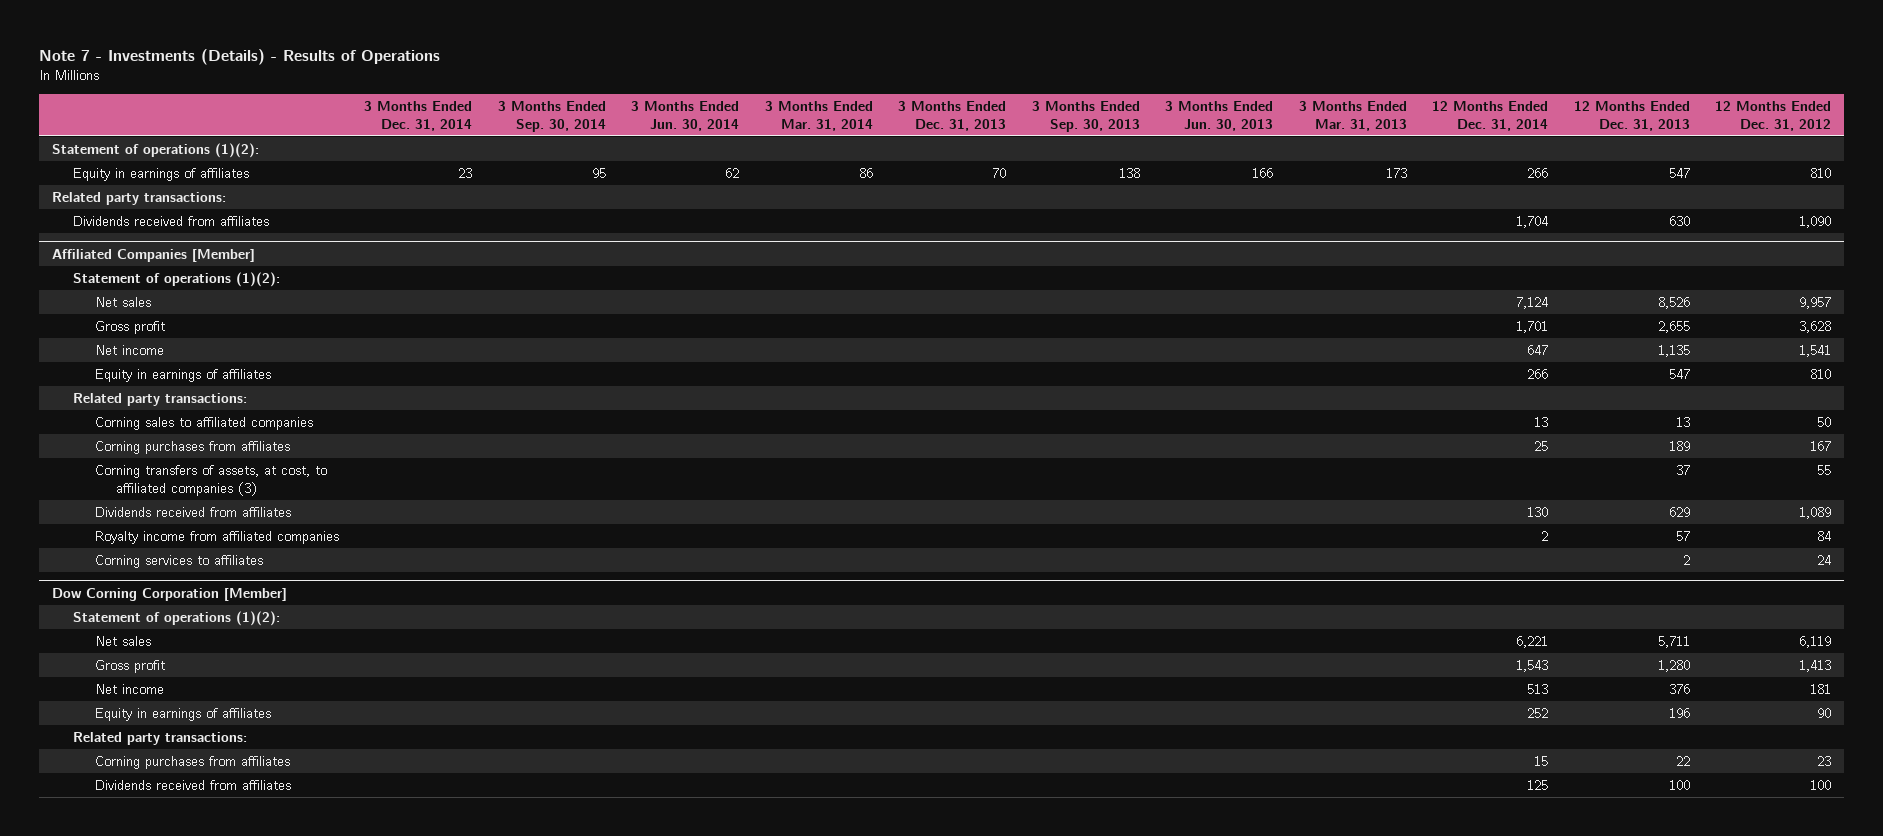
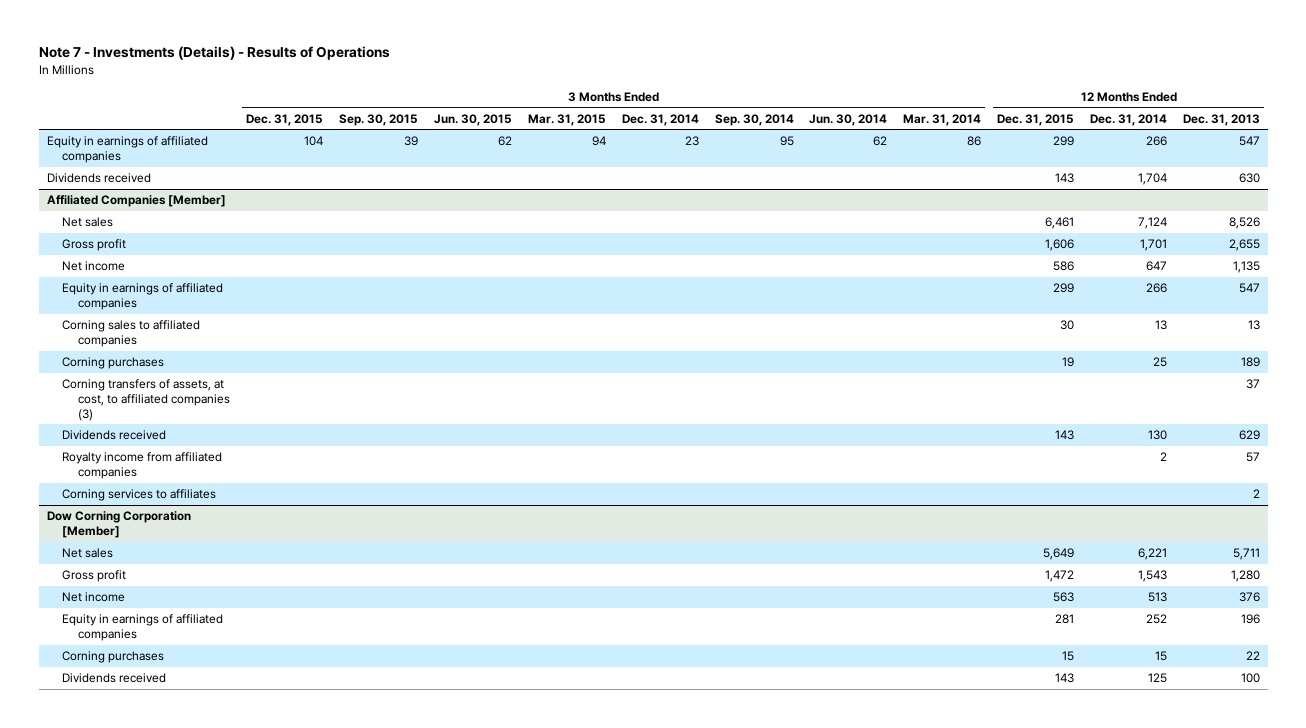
- | 3 Months Ended Dec. 31, 2014 | 3 Months Ended Sep. 30, 2014 | 3 Months Ended Jun. 30, 2014 | 3 Months Ended Mar. 31, 2014 | 3 Months Ended Dec. 31, 2013 | 3 Months Ended Sep. 30, 2013 | 3 Months Ended Jun. 30, 2013 | 3 Months Ended Mar. 31, 2013 | 12 Months Ended Dec. 31, 2014 | 12 Months Ended Dec. 31, 2013 | 12 Months Ended Dec. 31, 2012
+ | 3 Months Ended Dec. 31, 2015 | 3 Months Ended Sep. 30, 2015 | 3 Months Ended Jun. 30, 2015 | 3 Months Ended Mar. 31, 2015 | 3 Months Ended Dec. 31, 2014 | 3 Months Ended Sep. 30, 2014 | 3 Months Ended Jun. 30, 2014 | 3 Months Ended Mar. 31, 2014 | 12 Months Ended Dec. 31, 2015 | 12 Months Ended Dec. 31, 2014 | 12 Months Ended Dec. 31, 2013
- Statement of operations (1)(2):
- Equity in earnings of affiliates | 23 | 95 | 62 | 86 | 70 | 138 | 166 | 173 | 266 | 547 | 810
- Related party transactions:
- Dividends received from affiliates | | | | | | | | | 1,704 | 630 | 1,090
+ Equity in earnings of affiliated companies | 104 | 39 | 62 | 94 | 23 | 95 | 62 | 86 | 299 | 266 | 547
+ Dividends received | | | | | | | | | 143 | 1,704 | 630
@ Affiliated Companies [Member]
- Statement of operations (1)(2):
- Equity in earnings of affiliates | | | | | | | | | 266 | 547 | 810
- Related party transactions:
+ Equity in earnings of affiliated companies | | | | | | | | | 299 | 266 | 547
- Corning purchases from affiliates | | | | | | | | | 25 | 189 | 167
+ Corning purchases | | | | | | | | | 19 | 25 | 189
- Dividends received from affiliates | | | | | | | | | 130 | 629 | 1,089
+ Dividends received | | | | | | | | | 143 | 130 | 629
@ Dow Corning Corporation [Member]
- Statement of operations (1)(2):
- Equity in earnings of affiliates | | | | | | | | | 252 | 196 | 90
- Related party transactions:
- Corning purchases from affiliates | | | | | | | | | 15 | 22 | 23
- Dividends received from affiliates | | | | | | | | | 125 | 100 | 100
+ Equity in earnings of affiliated companies | | | | | | | | | 281 | 252 | 196
+ Corning purchases | | | | | | | | | 15 | 15 | 22
+ Dividends received | | | | | | | | | 143 | 125 | 100

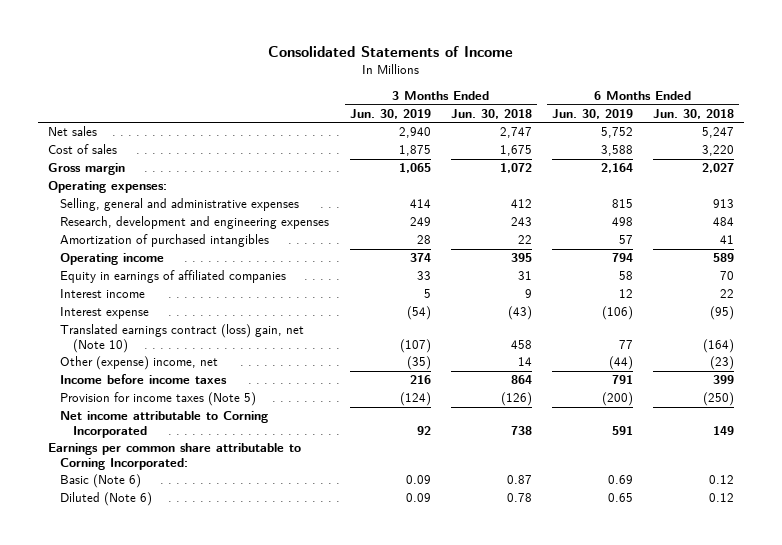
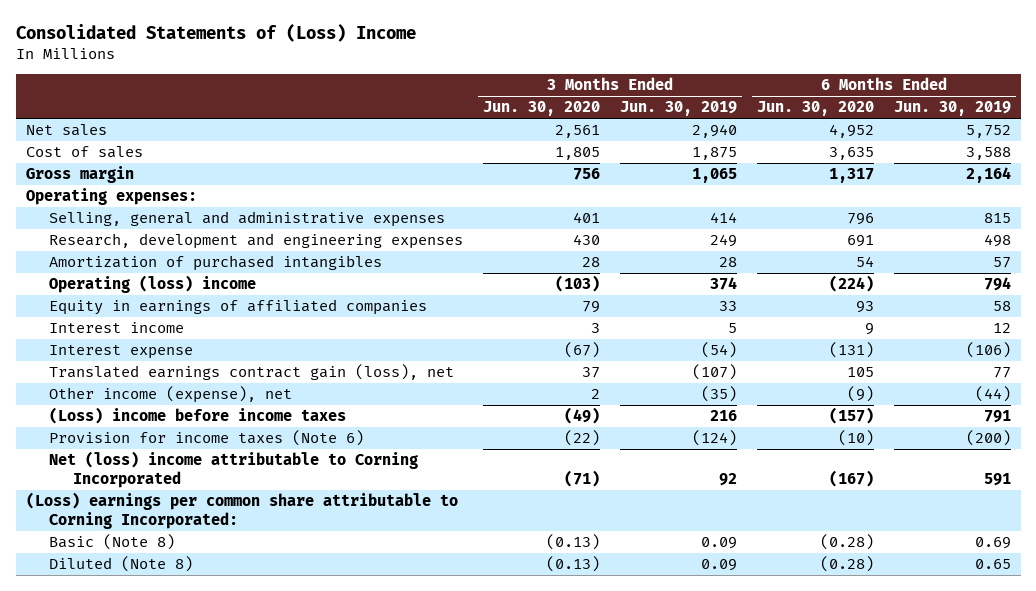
- Consolidated Statements of Income
+ Consolidated Statements of (Loss) Income
- | 3 Months Ended Jun. 30, 2019 | 3 Months Ended Jun. 30, 2018 | 6 Months Ended Jun. 30, 2019 | 6 Months Ended Jun. 30, 2018
+ | 3 Months Ended Jun. 30, 2020 | 3 Months Ended Jun. 30, 2019 | 6 Months Ended Jun. 30, 2020 | 6 Months Ended Jun. 30, 2019
- Operating income | 374 | 395 | 794 | 589
+ Operating (loss) income | (103) | 374 | (224) | 794
- Translated earnings contract (loss) gain, net (Note 10) | (107) | 458 | 77 | (164)
- Other (expense) income, net | (35) | 14 | (44) | (23)
- Income before income taxes | 216 | 864 | 791 | 399
- Provision for income taxes (Note 5) | (124) | (126) | (200) | (250)
- Net income attributable to Corning Incorporated | 92 | 738 | 591 | 149
- Earnings per common share attributable to Corning Incorporated:
- Basic (Note 6) | 0.09 | 0.87 | 0.69 | 0.12
- Diluted (Note 6) | 0.09 | 0.78 | 0.65 | 0.12
+ Translated earnings contract gain (loss), net | 37 | (107) | 105 | 77
+ Other income (expense), net | 2 | (35) | (9) | (44)
+ (Loss) income before income taxes | (49) | 216 | (157) | 791
+ Provision for income taxes (Note 6) | (22) | (124) | (10) | (200)
+ Net (loss) income attributable to Corning Incorporated | (71) | 92 | (167) | 591
+ (Loss) earnings per common share attributable to Corning Incorporated:
+ Basic (Note 8) | (0.13) | 0.09 | (0.28) | 0.69
+ Diluted (Note 8) | (0.13) | 0.09 | (0.28) | 0.65

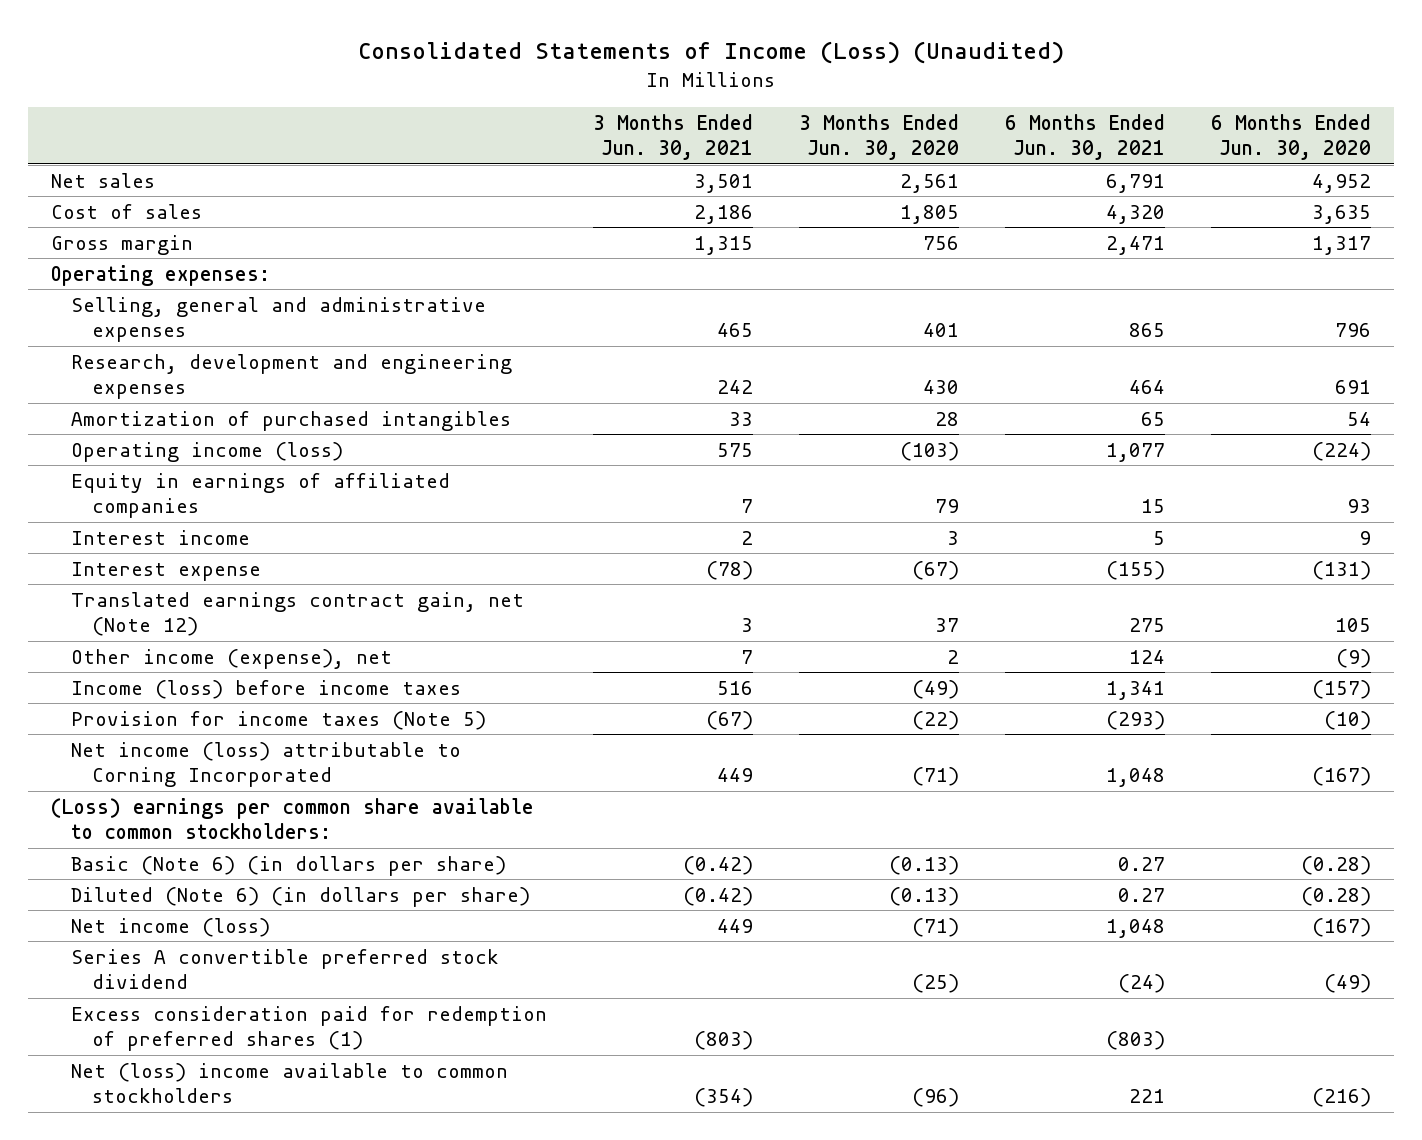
- Consolidated Statements of (Loss) Income
+ Consolidated Statements of Income (Loss) (Unaudited)
- | 3 Months Ended Jun. 30, 2020 | 3 Months Ended Jun. 30, 2019 | 6 Months Ended Jun. 30, 2020 | 6 Months Ended Jun. 30, 2019
+ | 3 Months Ended Jun. 30, 2021 | 3 Months Ended Jun. 30, 2020 | 6 Months Ended Jun. 30, 2021 | 6 Months Ended Jun. 30, 2020
- Operating (loss) income | (103) | 374 | (224) | 794
+ Operating income (loss) | 575 | (103) | 1,077 | (224)
- Translated earnings contract gain (loss), net | 37 | (107) | 105 | 77
+ Translated earnings contract gain, net (Note 12) | 3 | 37 | 275 | 105
- (Loss) income before income taxes | (49) | 216 | (157) | 791
- Provision for income taxes (Note 6) | (22) | (124) | (10) | (200)
- Net (loss) income attributable to Corning Incorporated | (71) | 92 | (167) | 591
- (Loss) earnings per common share attributable to Corning Incorporated:
- Basic (Note 8) | (0.13) | 0.09 | (0.28) | 0.69
- Diluted (Note 8) | (0.13) | 0.09 | (0.28) | 0.65
+ Income (loss) before income taxes | 516 | (49) | 1,341 | (157)
+ Provision for income taxes (Note 5) | (67) | (22) | (293) | (10)
+ Net income (loss) attributable to Corning Incorporated | 449 | (71) | 1,048 | (167)
+ (Loss) earnings per common share available to common stockholders:
+ Basic (Note 6) (in dollars per share) | (0.42) | (0.13) | 0.27 | (0.28)
+ Diluted (Note 6) (in dollars per share) | (0.42) | (0.13) | 0.27 | (0.28)
+ Net income (loss) | 449 | (71) | 1,048 | (167)
+ Series A convertible preferred stock dividend | | (25) | (24) | (49)
+ Excess consideration paid for redemption of preferred shares (1) | (803) | | (803) |
+ Net (loss) income available to common stockholders | (354) | (96) | 221 | (216)

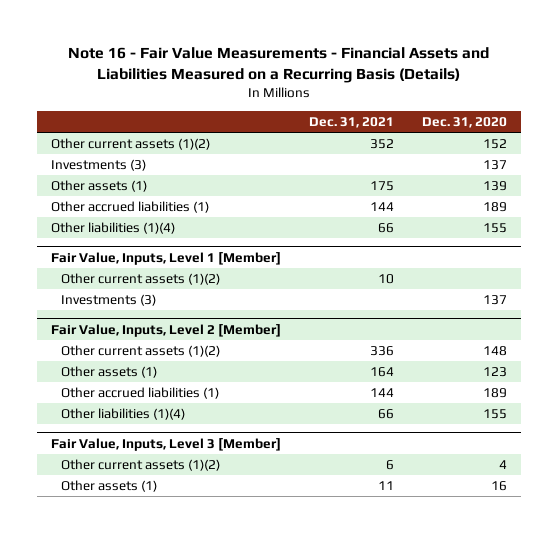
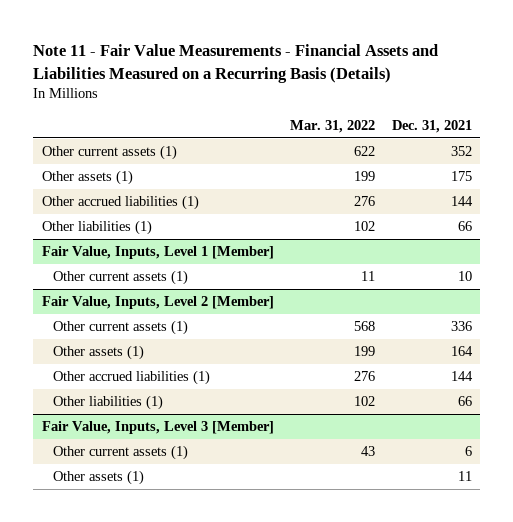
- Note 16 - Fair Value Measurements - Financial Assets and Liabilities Measured on a Recurring Basis (Details)
+ Note 11 - Fair Value Measurements - Financial Assets and Liabilities Measured on a Recurring Basis (Details)
- | Dec. 31, 2021 | Dec. 31, 2020
+ | Mar. 31, 2022 | Dec. 31, 2021
- Other current assets (1)(2) | 352 | 152
- Investments (3) | | 137
+ Other current assets (1) | 622 | 352
- Other liabilities (1)(4) | 66 | 155
+ Other liabilities (1) | 102 | 66
@ Fair Value, Inputs, Level 1 [Member]
- Other current assets (1)(2) | 10 |
- Investments (3) | | 137
+ Other current assets (1) | 11 | 10
@ Fair Value, Inputs, Level 2 [Member]
- Other current assets (1)(2) | 336 | 148
+ Other current assets (1) | 568 | 336
- Other liabilities (1)(4) | 66 | 155
+ Other liabilities (1) | 102 | 66
@ Fair Value, Inputs, Level 3 [Member]
- Other current assets (1)(2) | 6 | 4
+ Other current assets (1) | 43 | 6

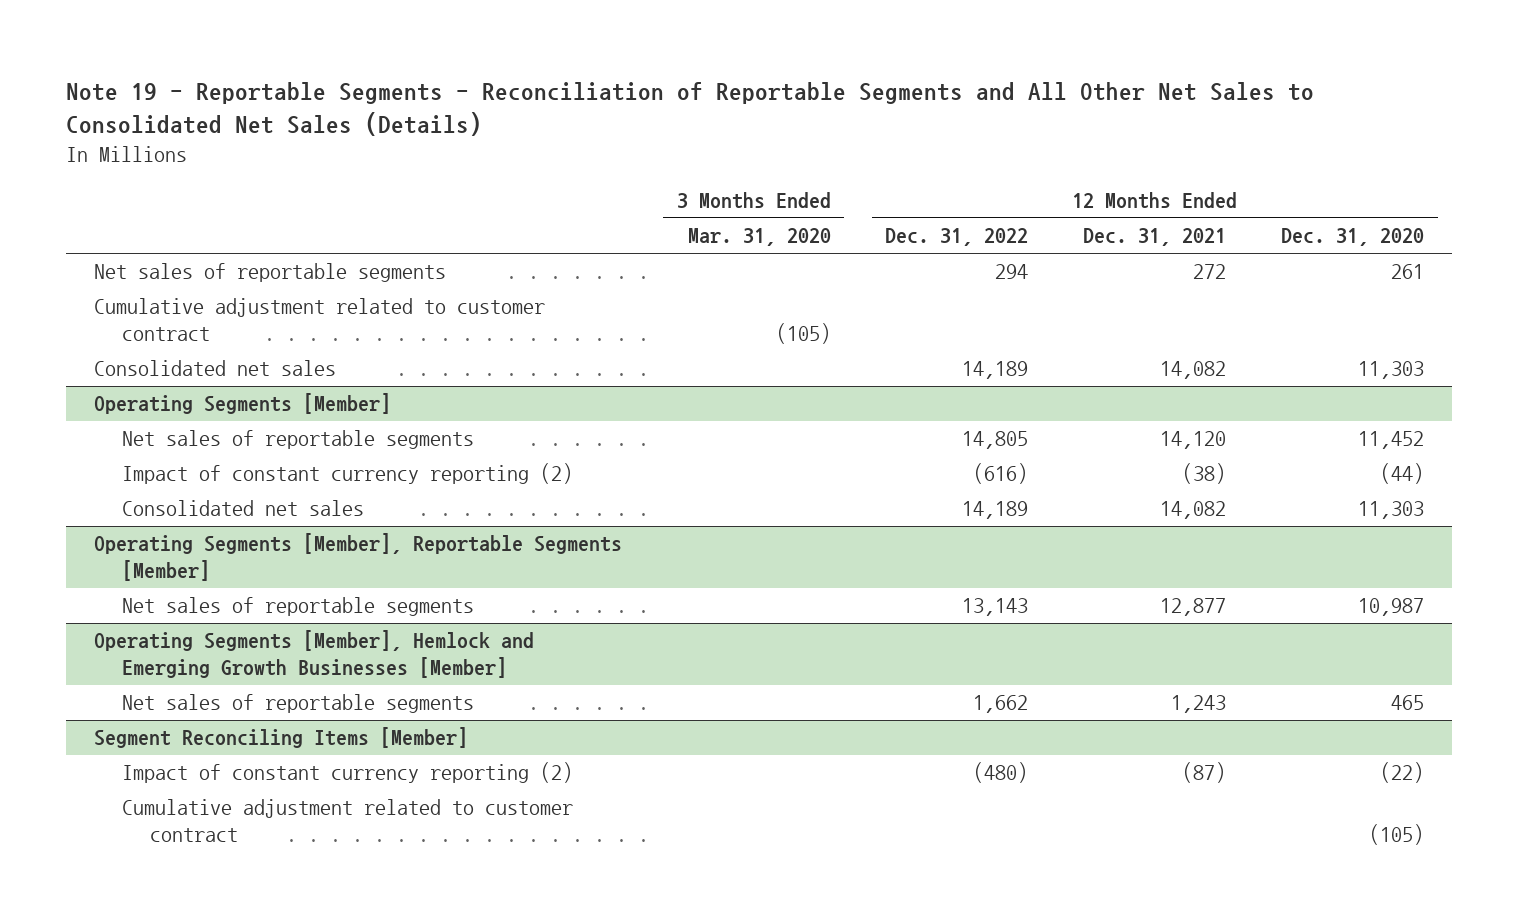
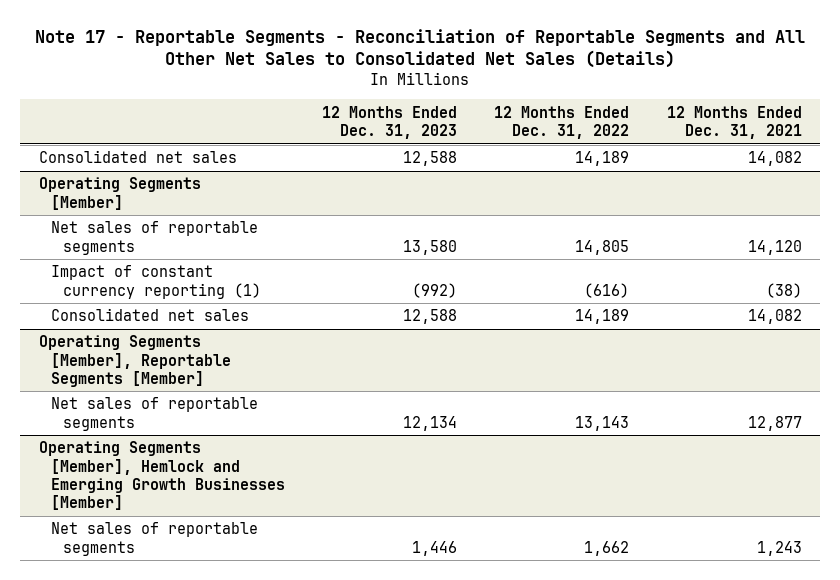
- Note 19 - Reportable Segments - Reconciliation of Reportable Segments and All Other Net Sales to Consolidated Net Sales (Details)
+ Note 17 - Reportable Segments - Reconciliation of Reportable Segments and All Other Net Sales to Consolidated Net Sales (Details)
- | 3 Months Ended Mar. 31, 2020 | 12 Months Ended Dec. 31, 2022 | 12 Months Ended Dec. 31, 2021 | 12 Months Ended Dec. 31, 2020
+ | 12 Months Ended Dec. 31, 2023 | 12 Months Ended Dec. 31, 2022 | 12 Months Ended Dec. 31, 2021
- Net sales of reportable segments | | 294 | 272 | 261
- Cumulative adjustment related to customer contract | (105) | | |
@ Operating Segments [Member]
- Impact of constant currency reporting (2) | | (616) | (38) | (44)
+ Impact of constant currency reporting (1) | (992) | (616) | (38)
- Segment Reconciling Items [Member]
- Impact of constant currency reporting (2) | | (480) | (87) | (22)
- Cumulative adjustment related to customer contract | | | | (105)

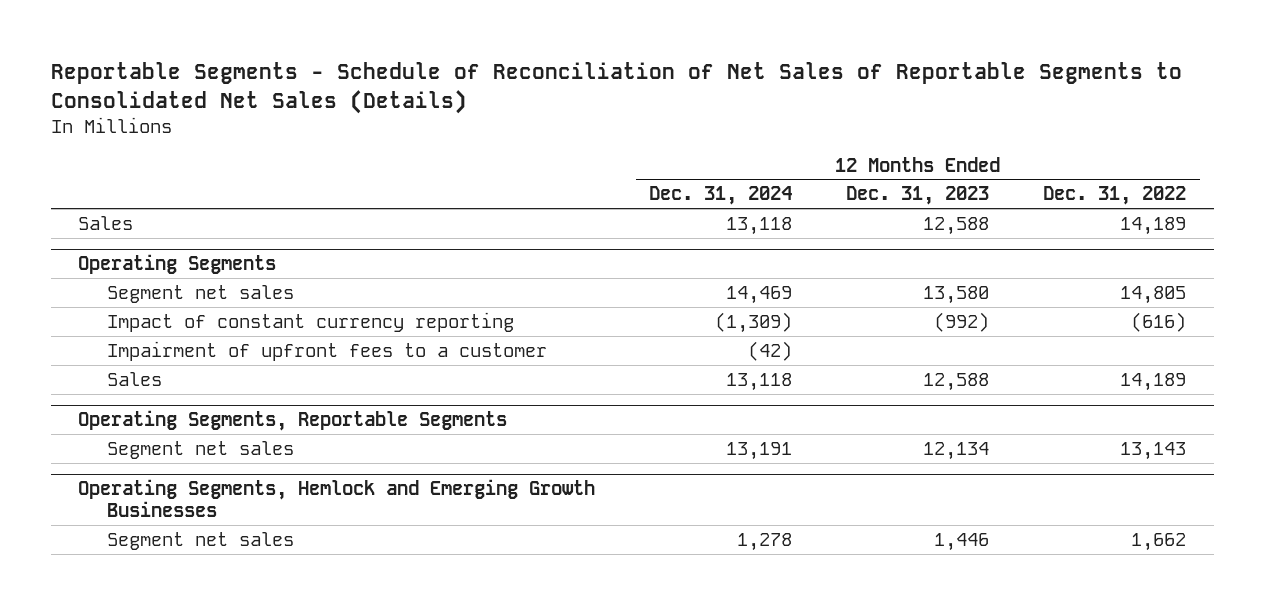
- Note 17 - Reportable Segments - Reconciliation of Reportable Segments and All Other Net Sales to Consolidated Net Sales (Details)
+ Reportable Segments - Schedule of Reconciliation of Net Sales of Reportable Segments to Consolidated Net Sales (Details)
- | 12 Months Ended Dec. 31, 2023 | 12 Months Ended Dec. 31, 2022 | 12 Months Ended Dec. 31, 2021
+ | 12 Months Ended Dec. 31, 2024 | 12 Months Ended Dec. 31, 2023 | 12 Months Ended Dec. 31, 2022
- Consolidated net sales | 12,588 | 14,189 | 14,082
- Operating Segments [Member]
- Net sales of reportable segments | 13,580 | 14,805 | 14,120
- Impact of constant currency reporting (1) | (992) | (616) | (38)
- Consolidated net sales | 12,588 | 14,189 | 14,082
- Operating Segments [Member], Reportable Segments [Member]
- Net sales of reportable segments | 12,134 | 13,143 | 12,877
- Operating Segments [Member], Hemlock and Emerging Growth Businesses [Member]
- Net sales of reportable segments | 1,446 | 1,662 | 1,243
+ Sales | 13,118 | 12,588 | 14,189
+ Operating Segments
+ Segment net sales | 14,469 | 13,580 | 14,805
+ Impact of constant currency reporting | (1,309) | (992) | (616)
+ Impairment of upfront fees to a customer | (42) | |
+ Sales | 13,118 | 12,588 | 14,189
+ Operating Segments, Reportable Segments
+ Segment net sales | 13,191 | 12,134 | 13,143
+ Operating Segments, Hemlock and Emerging Growth Businesses
+ Segment net sales | 1,278 | 1,446 | 1,662

